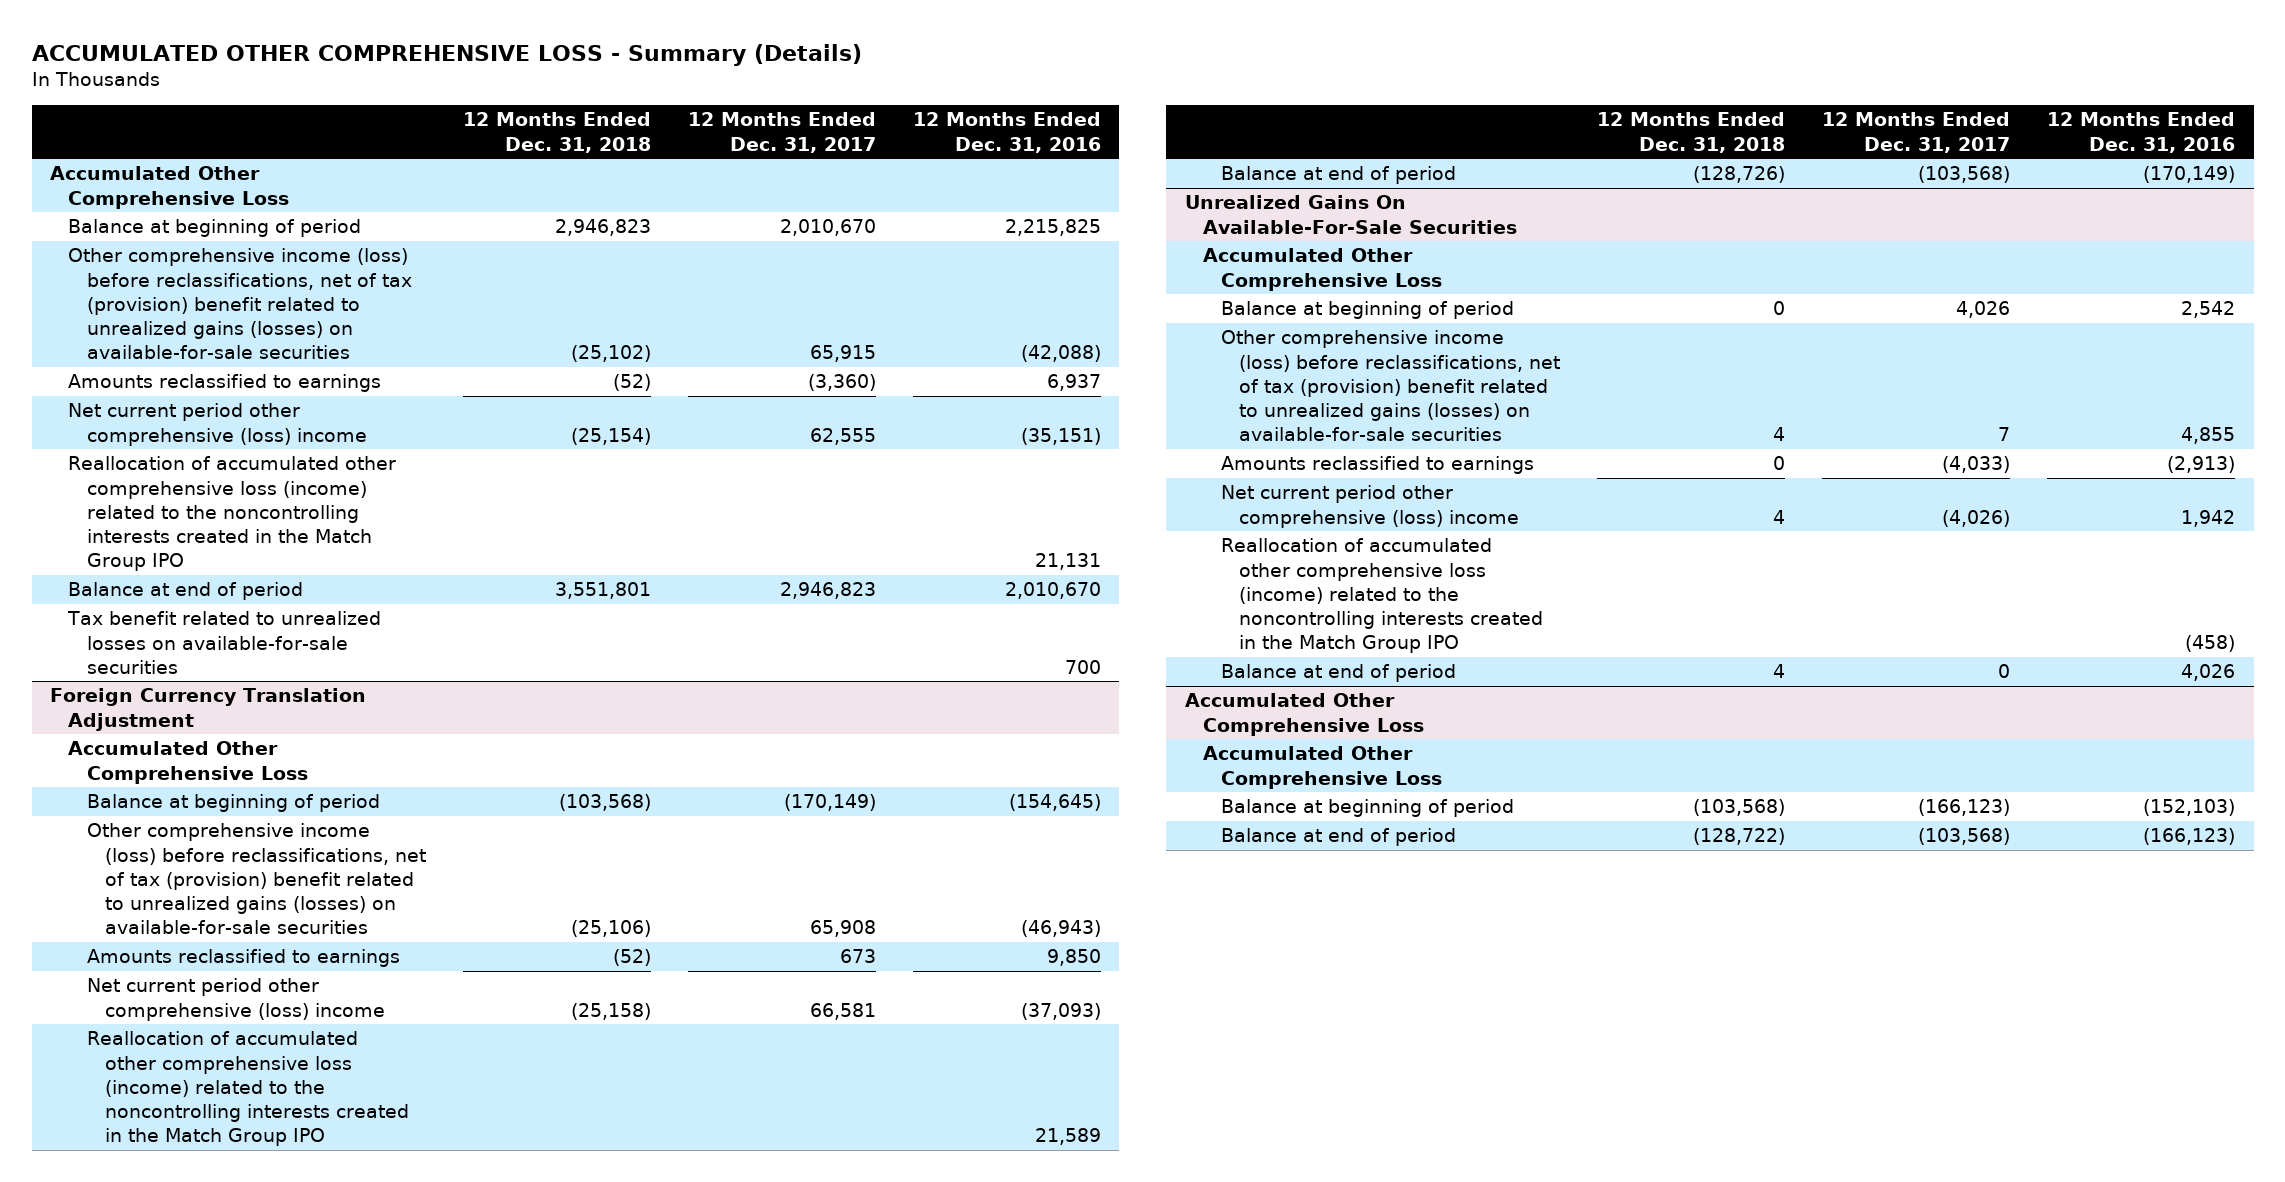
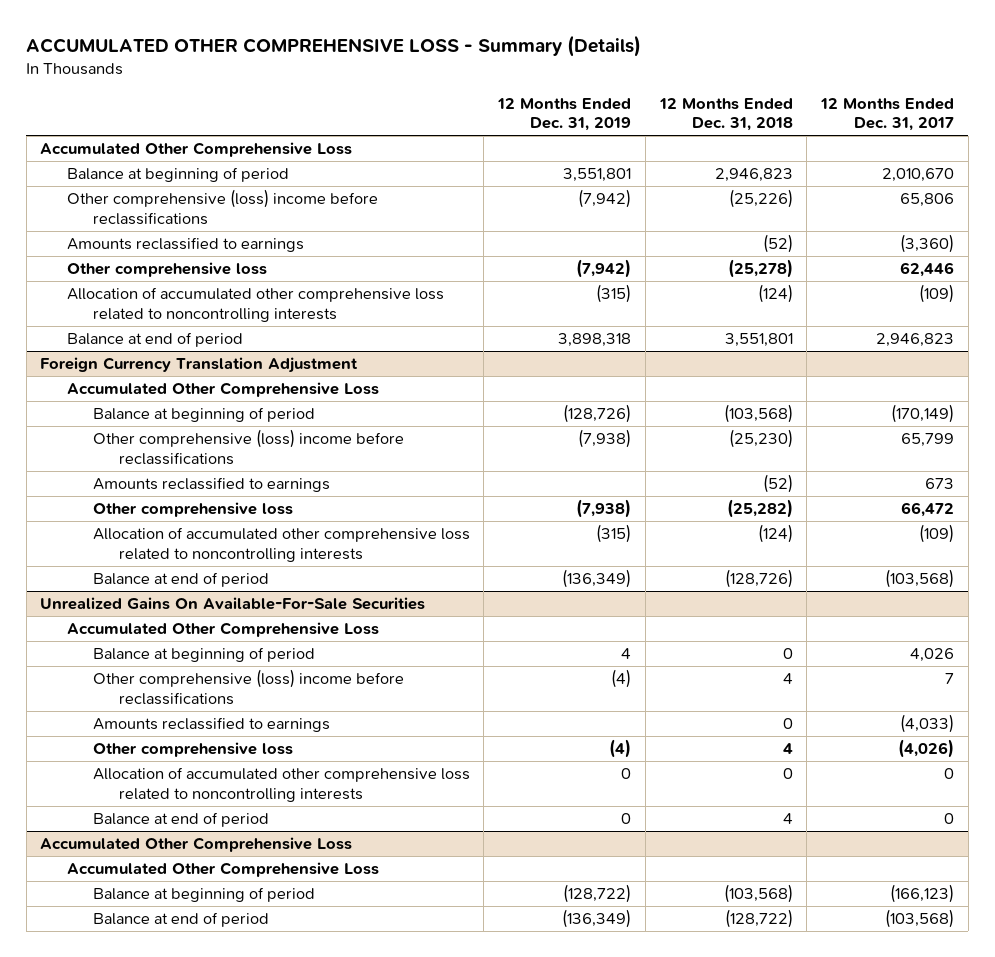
- | 12 Months Ended Dec. 31, 2018 | 12 Months Ended Dec. 31, 2017 | 12 Months Ended Dec. 31, 2016
+ | 12 Months Ended Dec. 31, 2019 | 12 Months Ended Dec. 31, 2018 | 12 Months Ended Dec. 31, 2017
- Other comprehensive income (loss) before reclassifications, net of tax (provision) benefit related to unrealized gains (losses) on available-for-sale securities | (25,102) | 65,915 | (42,088)
+ Other comprehensive (loss) income before reclassifications | (7,942) | (25,226) | 65,806
- Net current period other comprehensive (loss) income | (25,154) | 62,555 | (35,151)
- Reallocation of accumulated other comprehensive loss (income) related to the noncontrolling interests created in the Match Group IPO | | | 21,131
+ Other comprehensive loss | (7,942) | (25,278) | 62,446
+ Allocation of accumulated other comprehensive loss related to noncontrolling interests | (315) | (124) | (109)
- Tax benefit related to unrealized losses on available-for-sale securities | | | 700
@ Foreign Currency Translation Adjustment
- Other comprehensive income (loss) before reclassifications, net of tax (provision) benefit related to unrealized gains (losses) on available-for-sale securities | (25,106) | 65,908 | (46,943)
+ Other comprehensive (loss) income before reclassifications | (7,938) | (25,230) | 65,799
- Net current period other comprehensive (loss) income | (25,158) | 66,581 | (37,093)
- Reallocation of accumulated other comprehensive loss (income) related to the noncontrolling interests created in the Match Group IPO | | | 21,589
+ Other comprehensive loss | (7,938) | (25,282) | 66,472
+ Allocation of accumulated other comprehensive loss related to noncontrolling interests | (315) | (124) | (109)
@ Unrealized Gains On Available-For-Sale Securities
- Other comprehensive income (loss) before reclassifications, net of tax (provision) benefit related to unrealized gains (losses) on available-for-sale securities | 4 | 7 | 4,855
+ Other comprehensive (loss) income before reclassifications | (4) | 4 | 7
- Net current period other comprehensive (loss) income | 4 | (4,026) | 1,942
- Reallocation of accumulated other comprehensive loss (income) related to the noncontrolling interests created in the Match Group IPO | | | (458)
+ Other comprehensive loss | (4) | 4 | (4,026)
+ Allocation of accumulated other comprehensive loss related to noncontrolling interests | 0 | 0 | 0

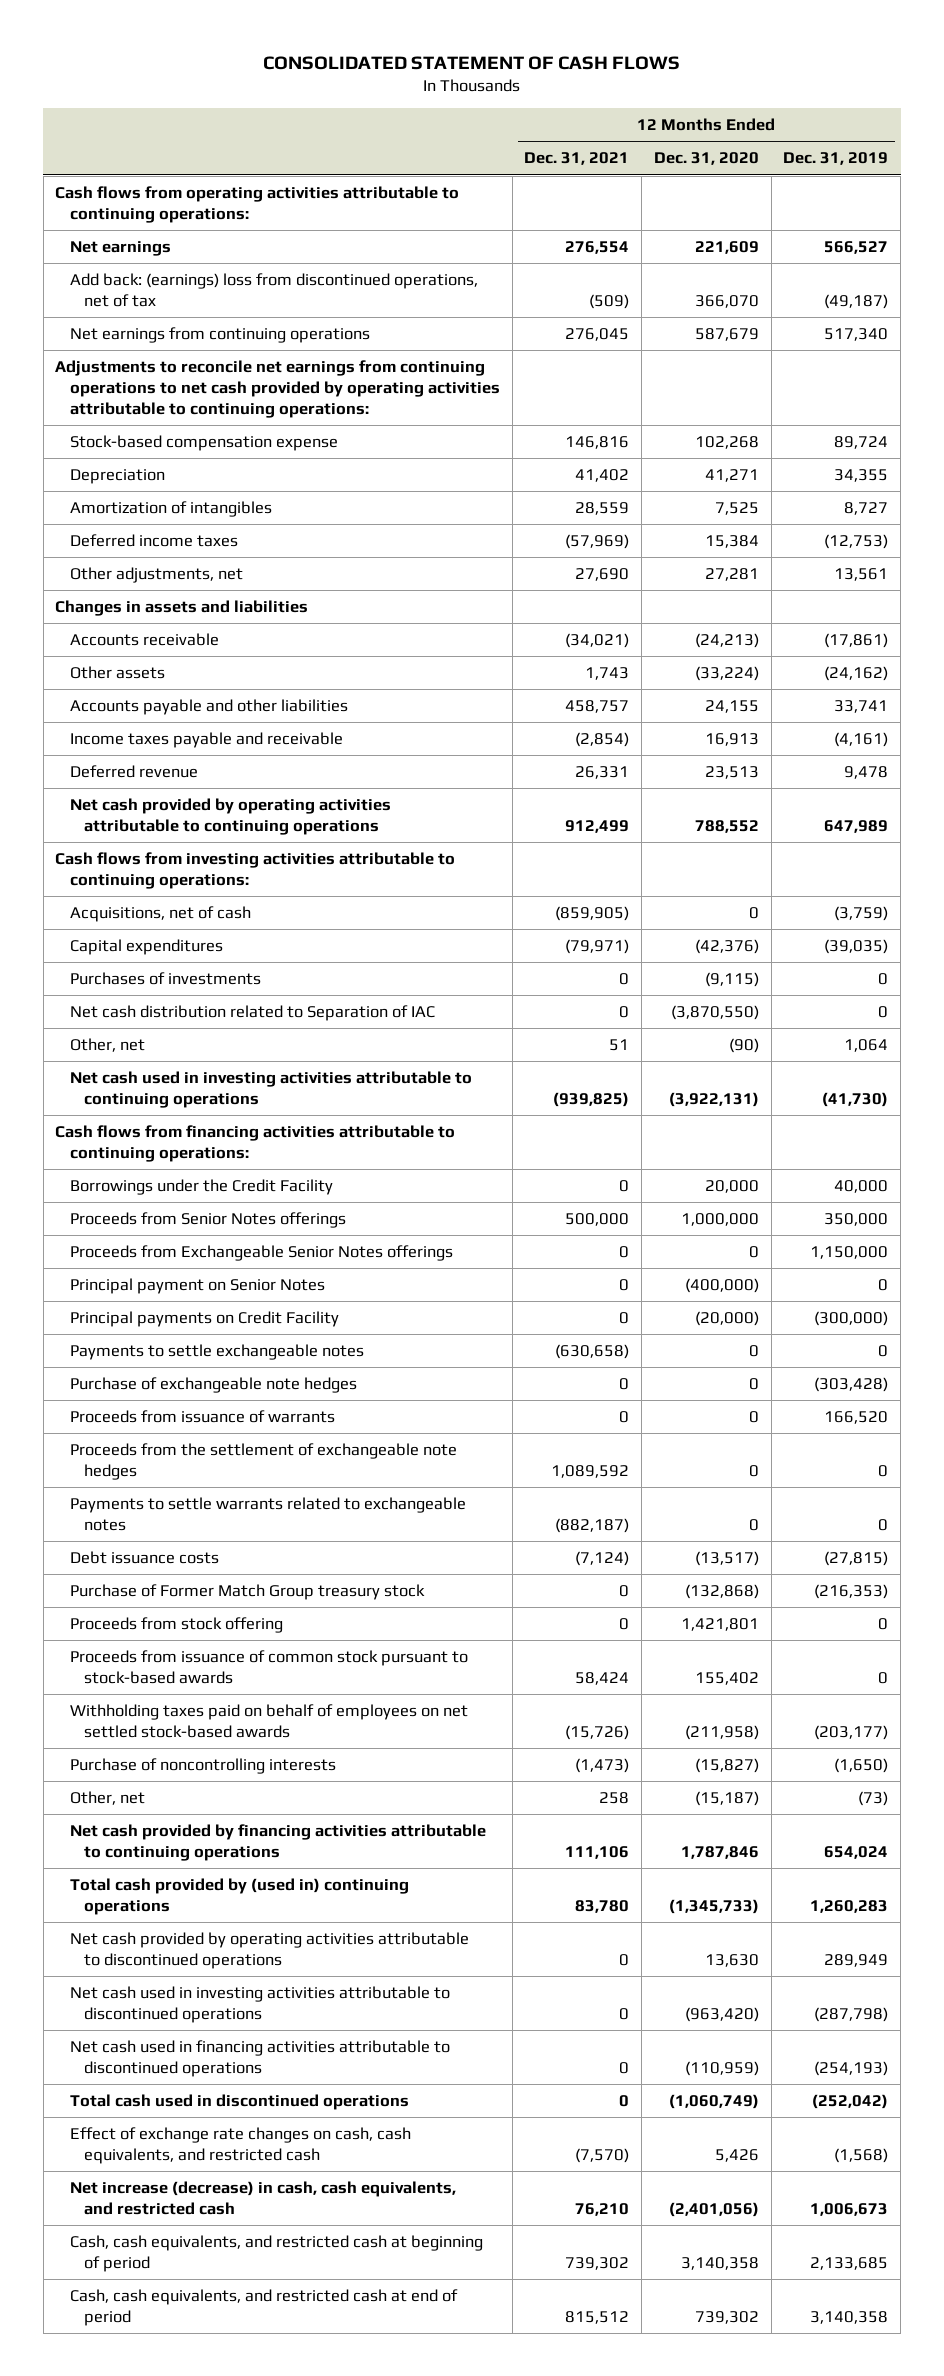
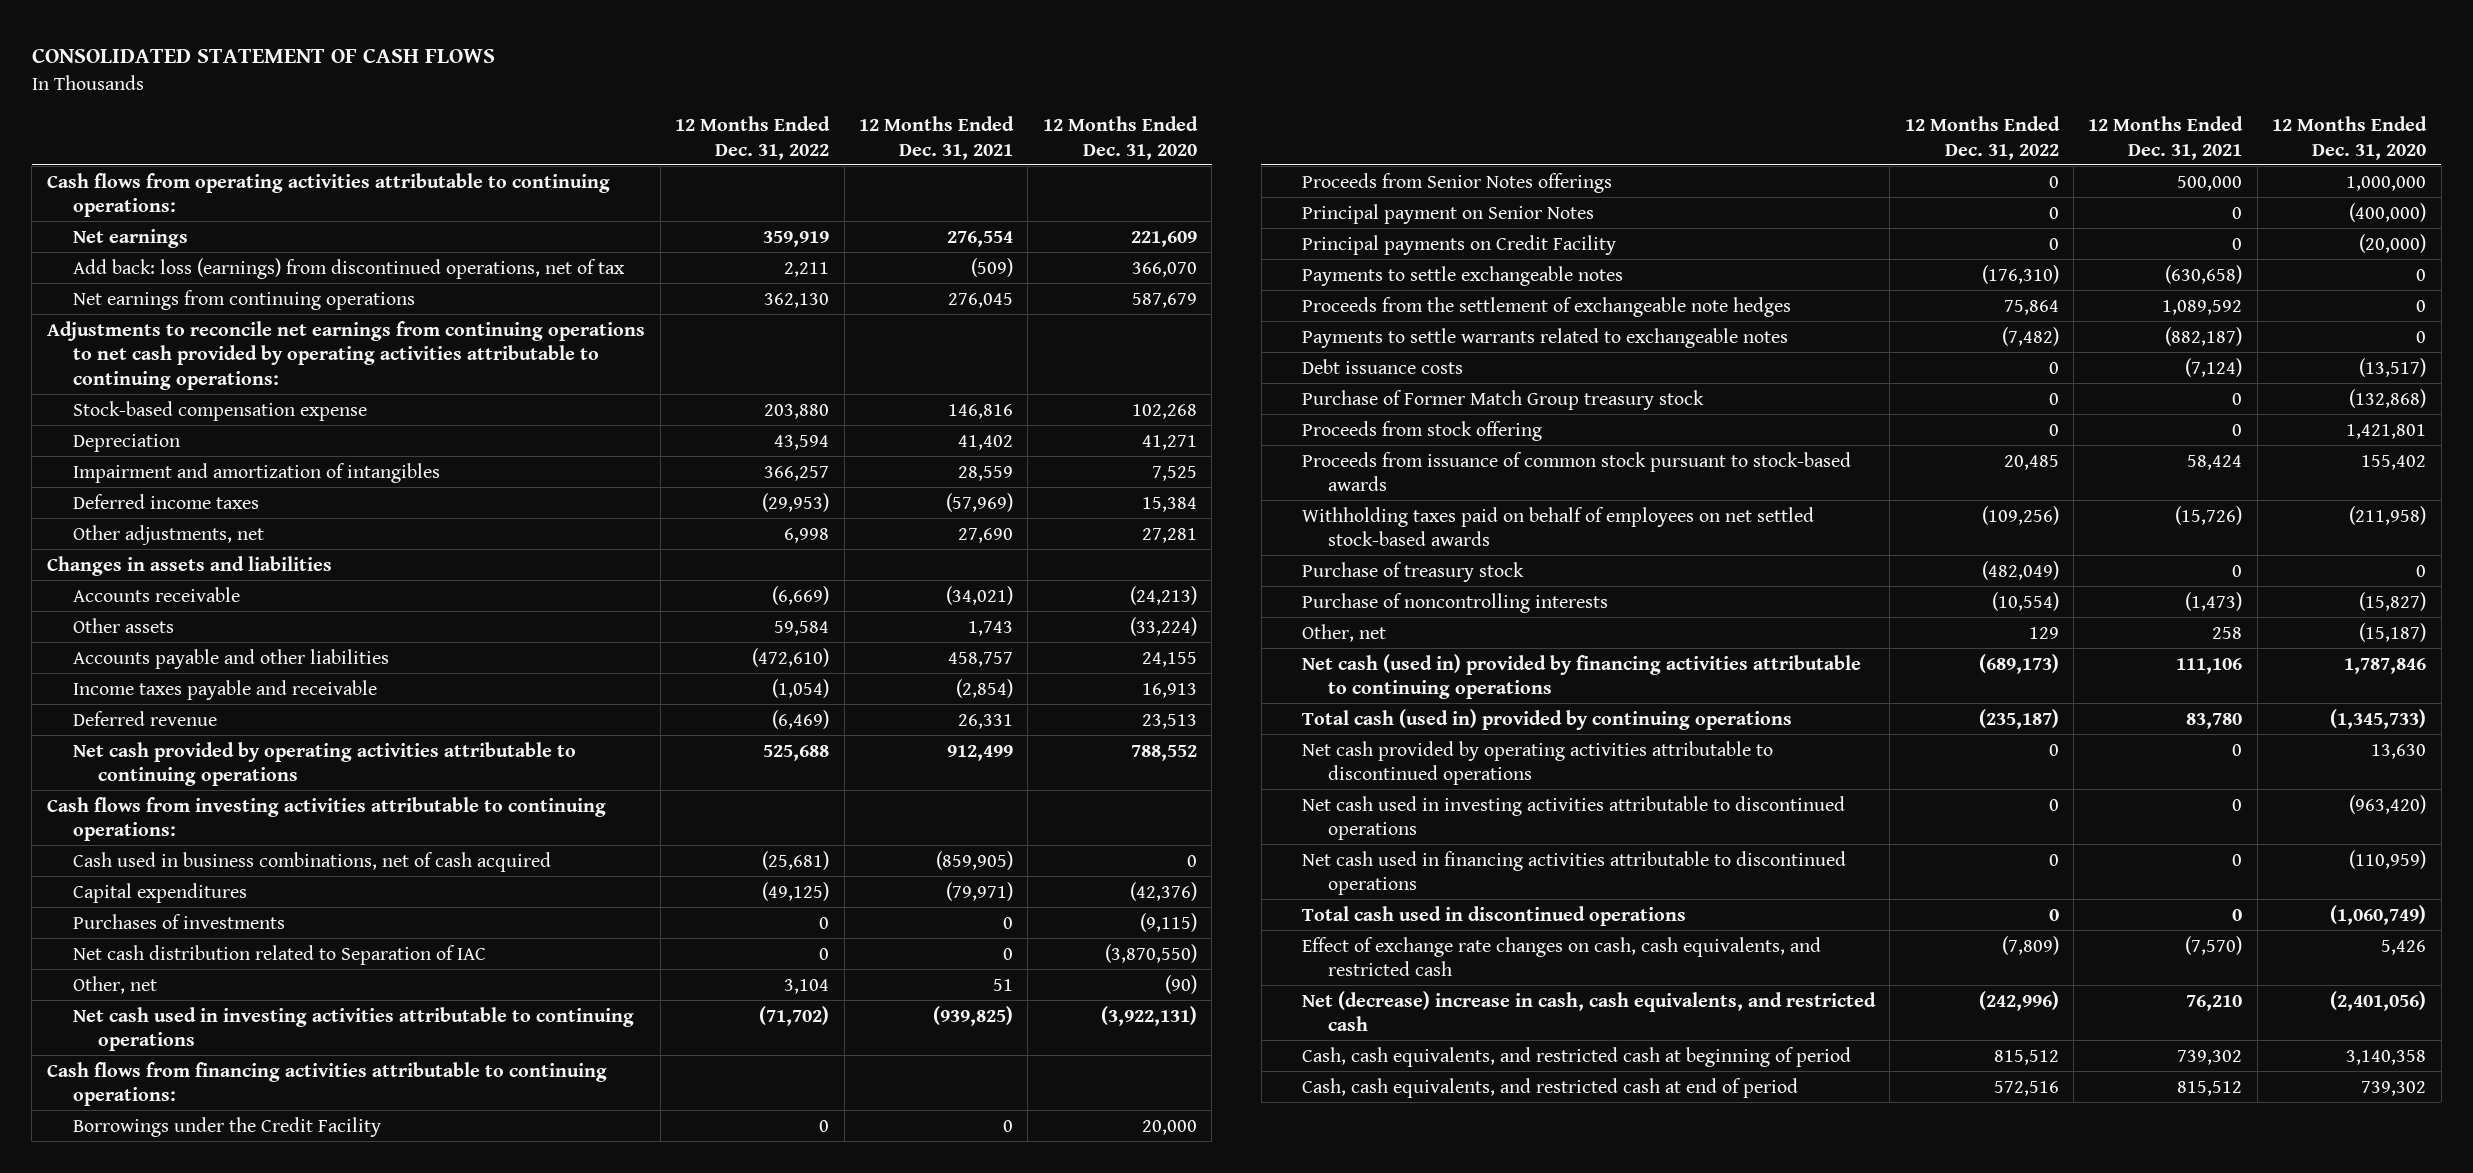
- | 12 Months Ended Dec. 31, 2021 | 12 Months Ended Dec. 31, 2020 | 12 Months Ended Dec. 31, 2019
+ | 12 Months Ended Dec. 31, 2022 | 12 Months Ended Dec. 31, 2021 | 12 Months Ended Dec. 31, 2020
- Add back: (earnings) loss from discontinued operations, net of tax | (509) | 366,070 | (49,187)
+ Add back: loss (earnings) from discontinued operations, net of tax | 2,211 | (509) | 366,070
- Amortization of intangibles | 28,559 | 7,525 | 8,727
+ Impairment and amortization of intangibles | 366,257 | 28,559 | 7,525
- Acquisitions, net of cash | (859,905) | 0 | (3,759)
+ Cash used in business combinations, net of cash acquired | (25,681) | (859,905) | 0
- Proceeds from Exchangeable Senior Notes offerings | 0 | 0 | 1,150,000
- Purchase of exchangeable note hedges | 0 | 0 | (303,428)
- Proceeds from issuance of warrants | 0 | 0 | 166,520
+ Purchase of treasury stock | (482,049) | 0 | 0
- Net cash provided by financing activities attributable to continuing operations | 111,106 | 1,787,846 | 654,024
- Total cash provided by (used in) continuing operations | 83,780 | (1,345,733) | 1,260,283
+ Net cash (used in) provided by financing activities attributable to continuing operations | (689,173) | 111,106 | 1,787,846
+ Total cash (used in) provided by continuing operations | (235,187) | 83,780 | (1,345,733)
- Net increase (decrease) in cash, cash equivalents, and restricted cash | 76,210 | (2,401,056) | 1,006,673
+ Net (decrease) increase in cash, cash equivalents, and restricted cash | (242,996) | 76,210 | (2,401,056)

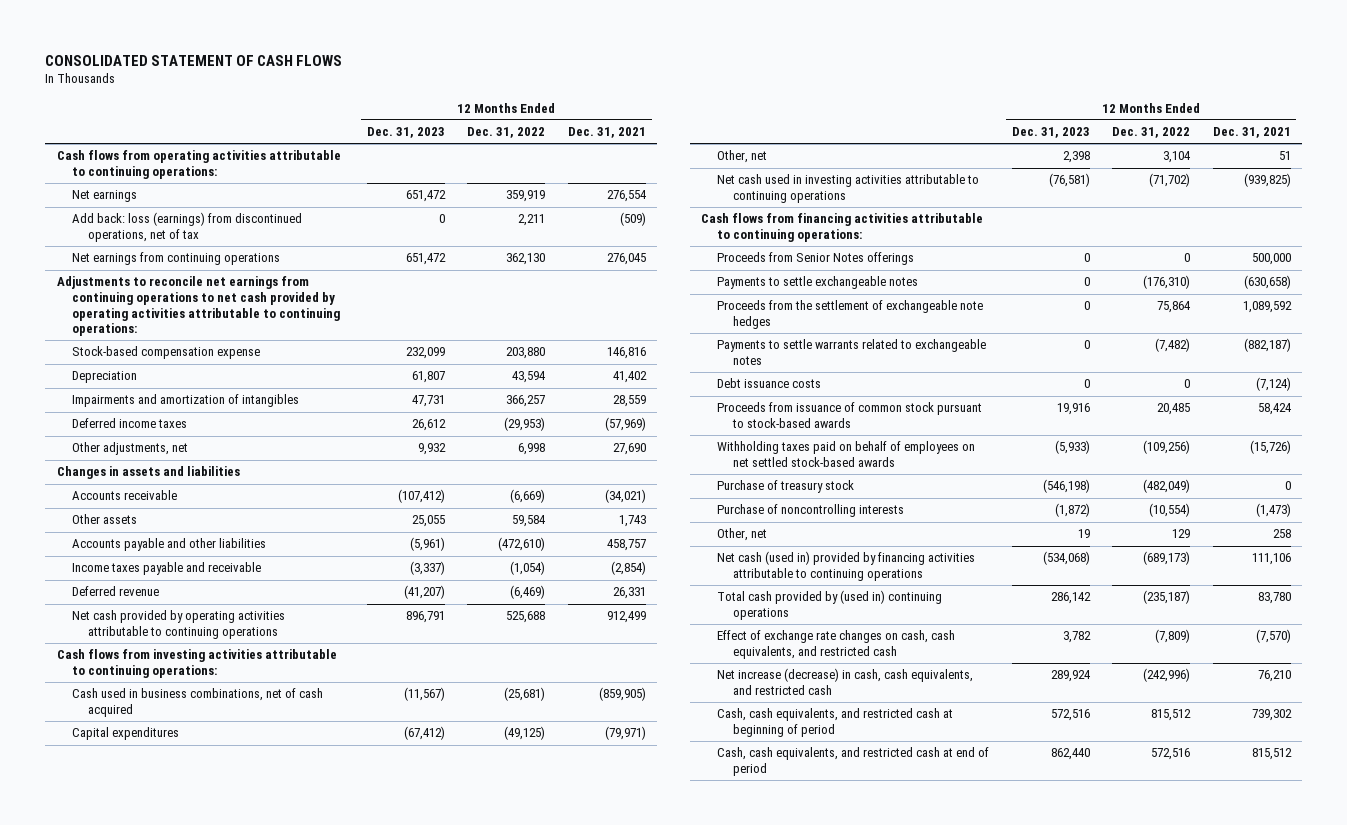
- | 12 Months Ended Dec. 31, 2022 | 12 Months Ended Dec. 31, 2021 | 12 Months Ended Dec. 31, 2020
+ | 12 Months Ended Dec. 31, 2023 | 12 Months Ended Dec. 31, 2022 | 12 Months Ended Dec. 31, 2021
- Impairment and amortization of intangibles | 366,257 | 28,559 | 7,525
+ Impairments and amortization of intangibles | 47,731 | 366,257 | 28,559
- Purchases of investments | 0 | 0 | (9,115)
- Net cash distribution related to Separation of IAC | 0 | 0 | (3,870,550)
- Borrowings under the Credit Facility | 0 | 0 | 20,000
- Principal payment on Senior Notes | 0 | 0 | (400,000)
- Principal payments on Credit Facility | 0 | 0 | (20,000)
- Purchase of Former Match Group treasury stock | 0 | 0 | (132,868)
- Proceeds from stock offering | 0 | 0 | 1,421,801
- Total cash (used in) provided by continuing operations | (235,187) | 83,780 | (1,345,733)
- Net cash provided by operating activities attributable to discontinued operations | 0 | 0 | 13,630
- Net cash used in investing activities attributable to discontinued operations | 0 | 0 | (963,420)
- Net cash used in financing activities attributable to discontinued operations | 0 | 0 | (110,959)
- Total cash used in discontinued operations | 0 | 0 | (1,060,749)
+ Total cash provided by (used in) continuing operations | 286,142 | (235,187) | 83,780
- Net (decrease) increase in cash, cash equivalents, and restricted cash | (242,996) | 76,210 | (2,401,056)
+ Net increase (decrease) in cash, cash equivalents, and restricted cash | 289,924 | (242,996) | 76,210

